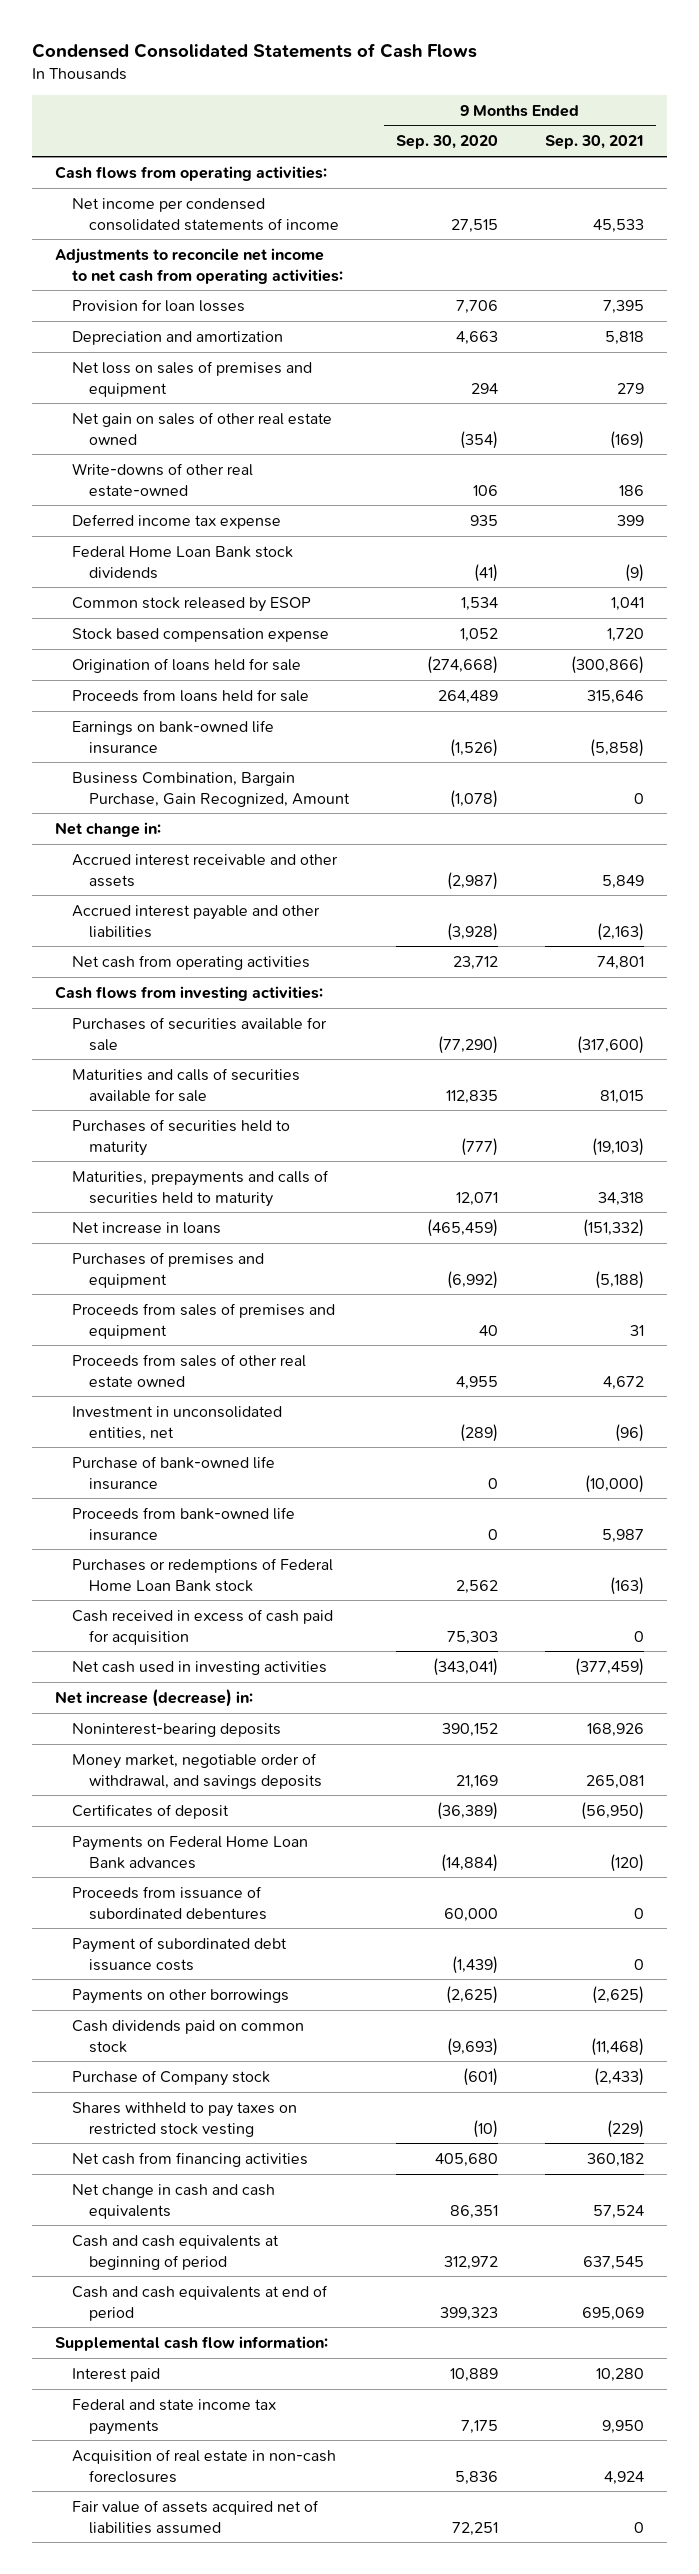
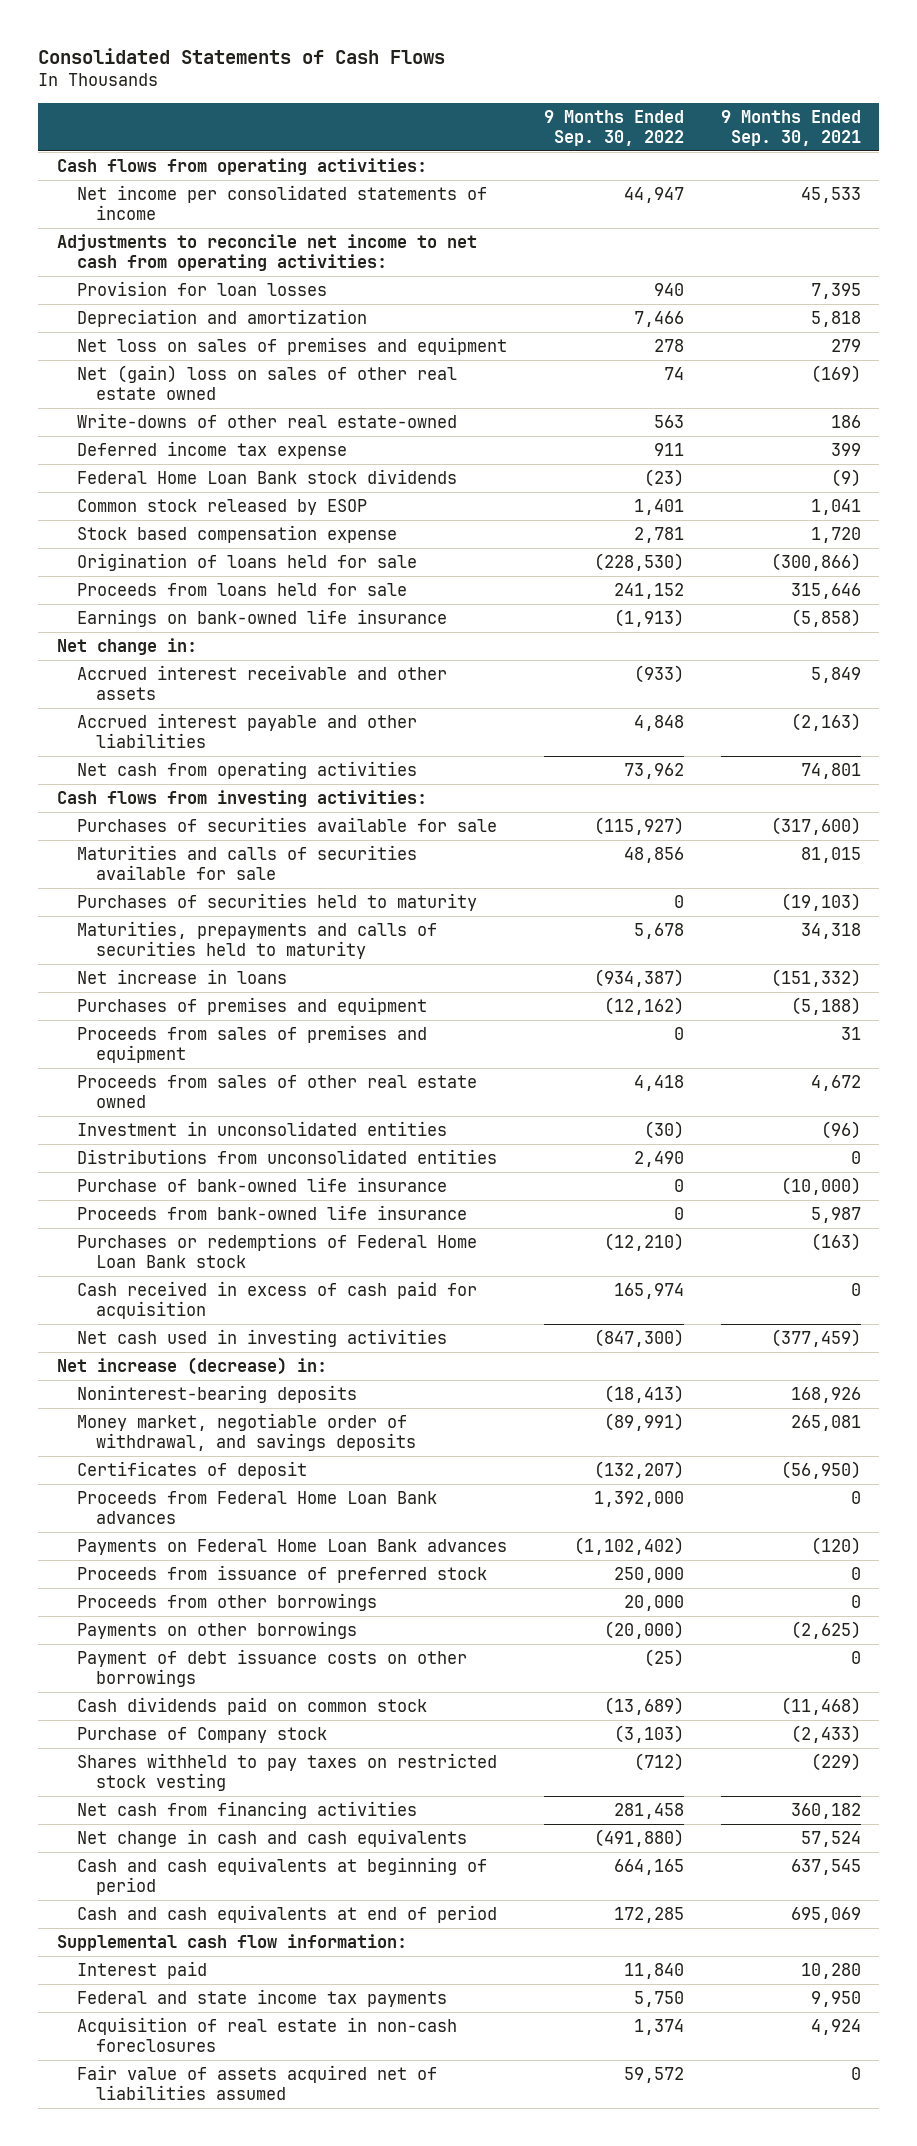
- Condensed Consolidated Statements of Cash Flows
+ Consolidated Statements of Cash Flows
- | 9 Months Ended Sep. 30, 2020 | 9 Months Ended Sep. 30, 2021
+ | 9 Months Ended Sep. 30, 2022 | 9 Months Ended Sep. 30, 2021
- Net income per condensed consolidated statements of income | 27,515 | 45,533
+ Net income per consolidated statements of income | 44,947 | 45,533
- Net gain on sales of other real estate owned | (354) | (169)
+ Net (gain) loss on sales of other real estate owned | 74 | (169)
- Business Combination, Bargain Purchase, Gain Recognized, Amount | (1,078) | 0
- Investment in unconsolidated entities, net | (289) | (96)
+ Investment in unconsolidated entities | (30) | (96)
+ Distributions from unconsolidated entities | 2,490 | 0
+ Proceeds from Federal Home Loan Bank advances | 1,392,000 | 0
- Proceeds from issuance of subordinated debentures | 60,000 | 0
- Payment of subordinated debt issuance costs | (1,439) | 0
+ Proceeds from issuance of preferred stock | 250,000 | 0
+ Proceeds from other borrowings | 20,000 | 0
+ Payment of debt issuance costs on other borrowings | (25) | 0

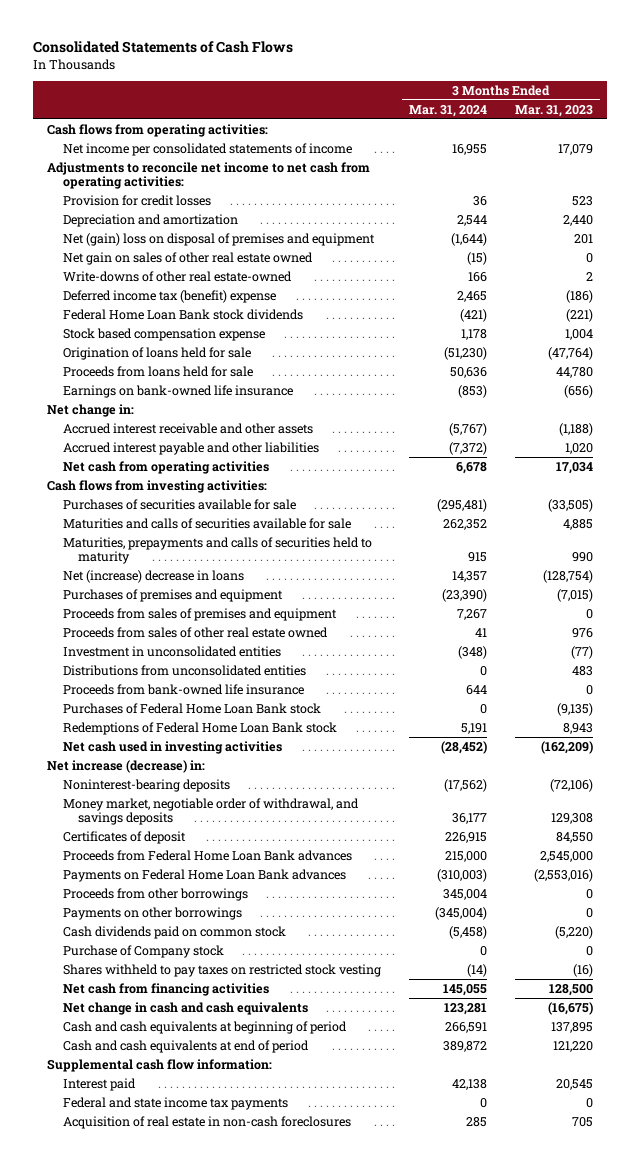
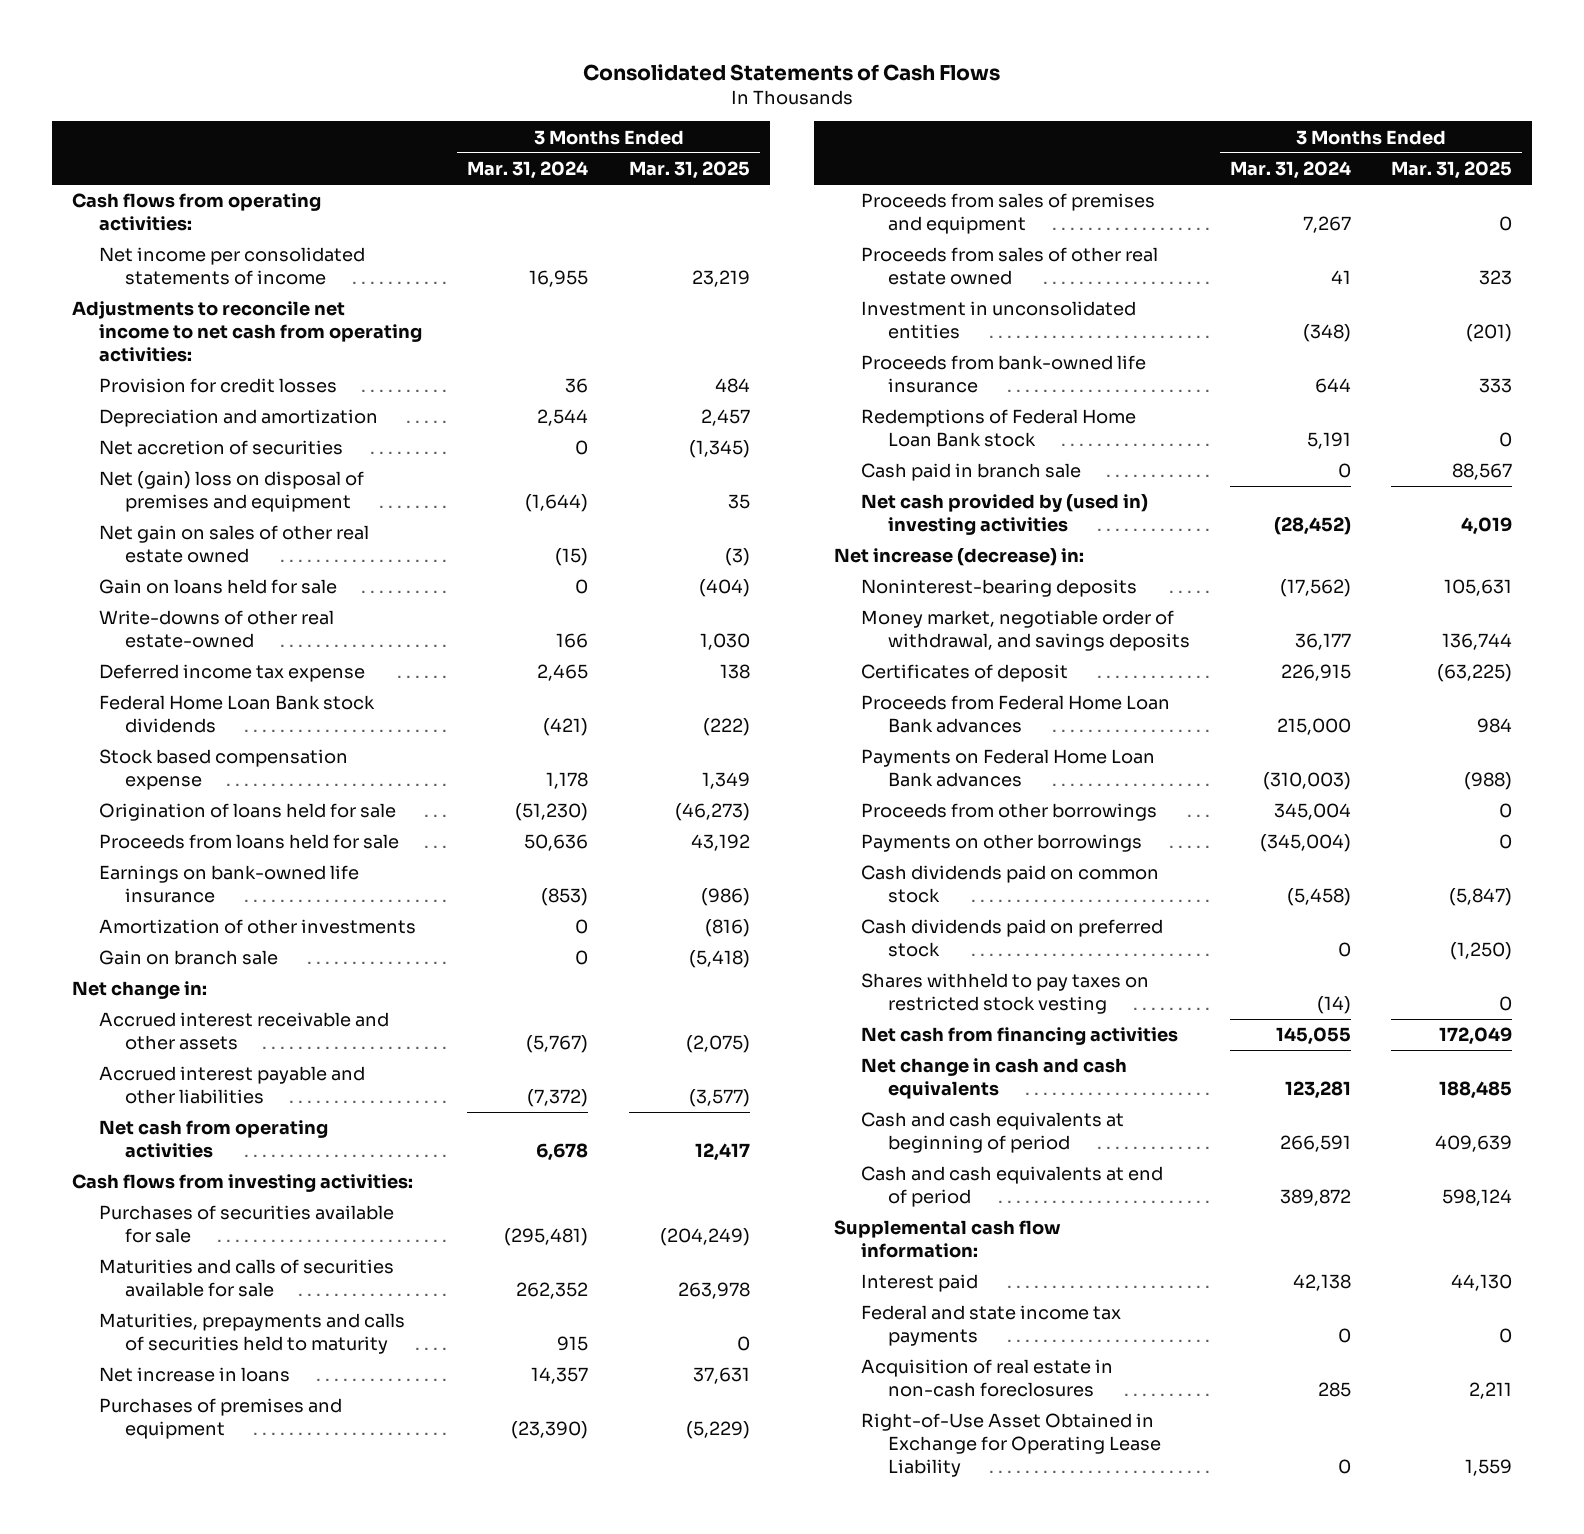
- | 3 Months Ended Mar. 31, 2024 | 3 Months Ended Mar. 31, 2023
+ | 3 Months Ended Mar. 31, 2024 | 3 Months Ended Mar. 31, 2025
+ Net accretion of securities | 0 | (1,345)
+ Gain on loans held for sale | 0 | (404)
- Deferred income tax (benefit) expense | 2,465 | (186)
+ Deferred income tax expense | 2,465 | 138
+ Amortization of other investments | 0 | (816)
+ Gain on branch sale | 0 | (5,418)
- Net (increase) decrease in loans | 14,357 | (128,754)
+ Net increase in loans | 14,357 | 37,631
- Distributions from unconsolidated entities | 0 | 483
- Purchases of Federal Home Loan Bank stock | 0 | (9,135)
- Net cash used in investing activities | (28,452) | (162,209)
+ Cash paid in branch sale | 0 | 88,567
+ Net cash provided by (used in) investing activities | (28,452) | 4,019
- Purchase of Company stock | 0 | 0
+ Cash dividends paid on preferred stock | 0 | (1,250)
+ Right-of-Use Asset Obtained in Exchange for Operating Lease Liability | 0 | 1,559

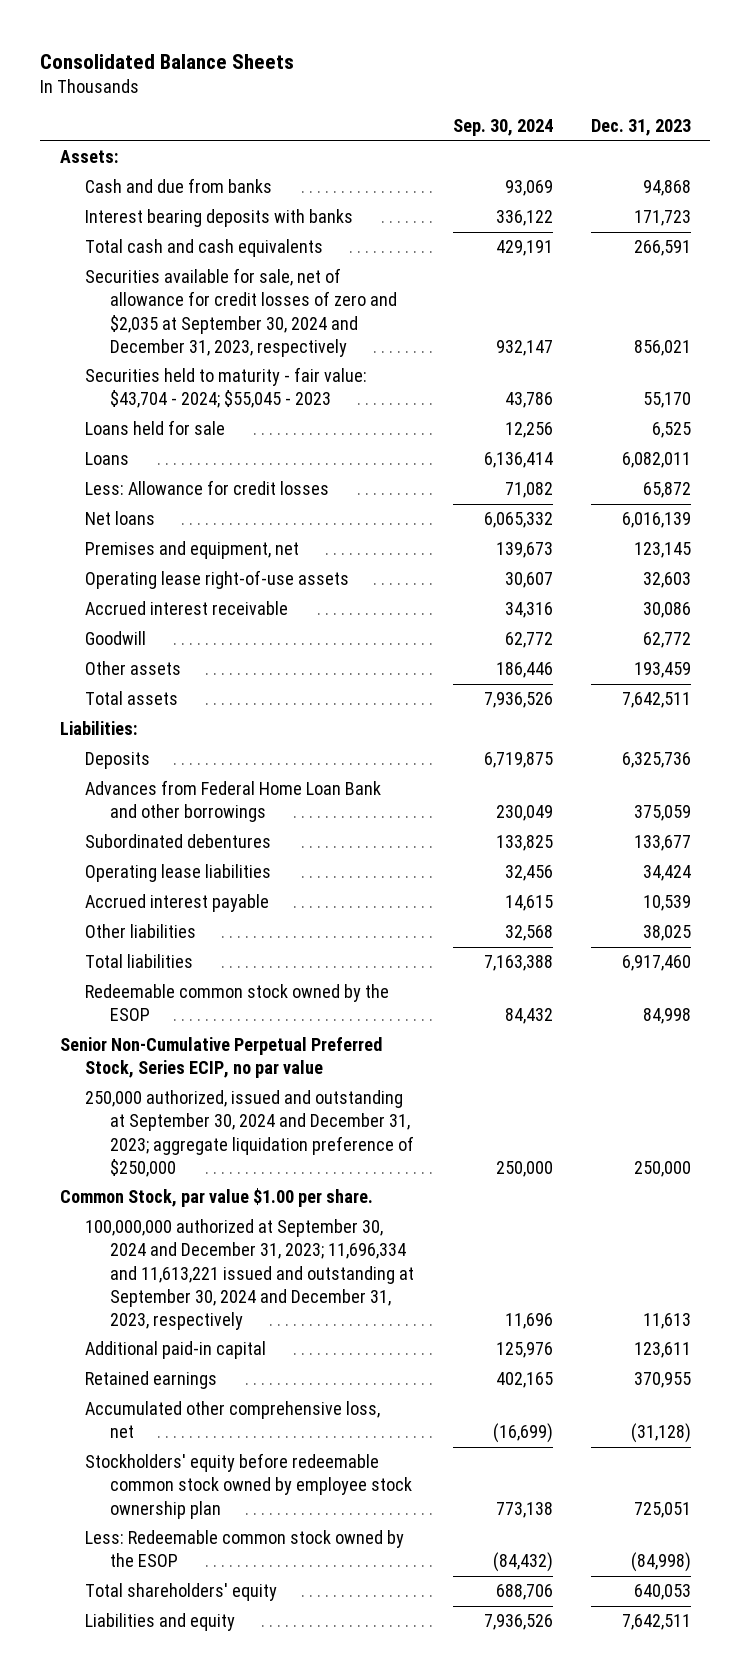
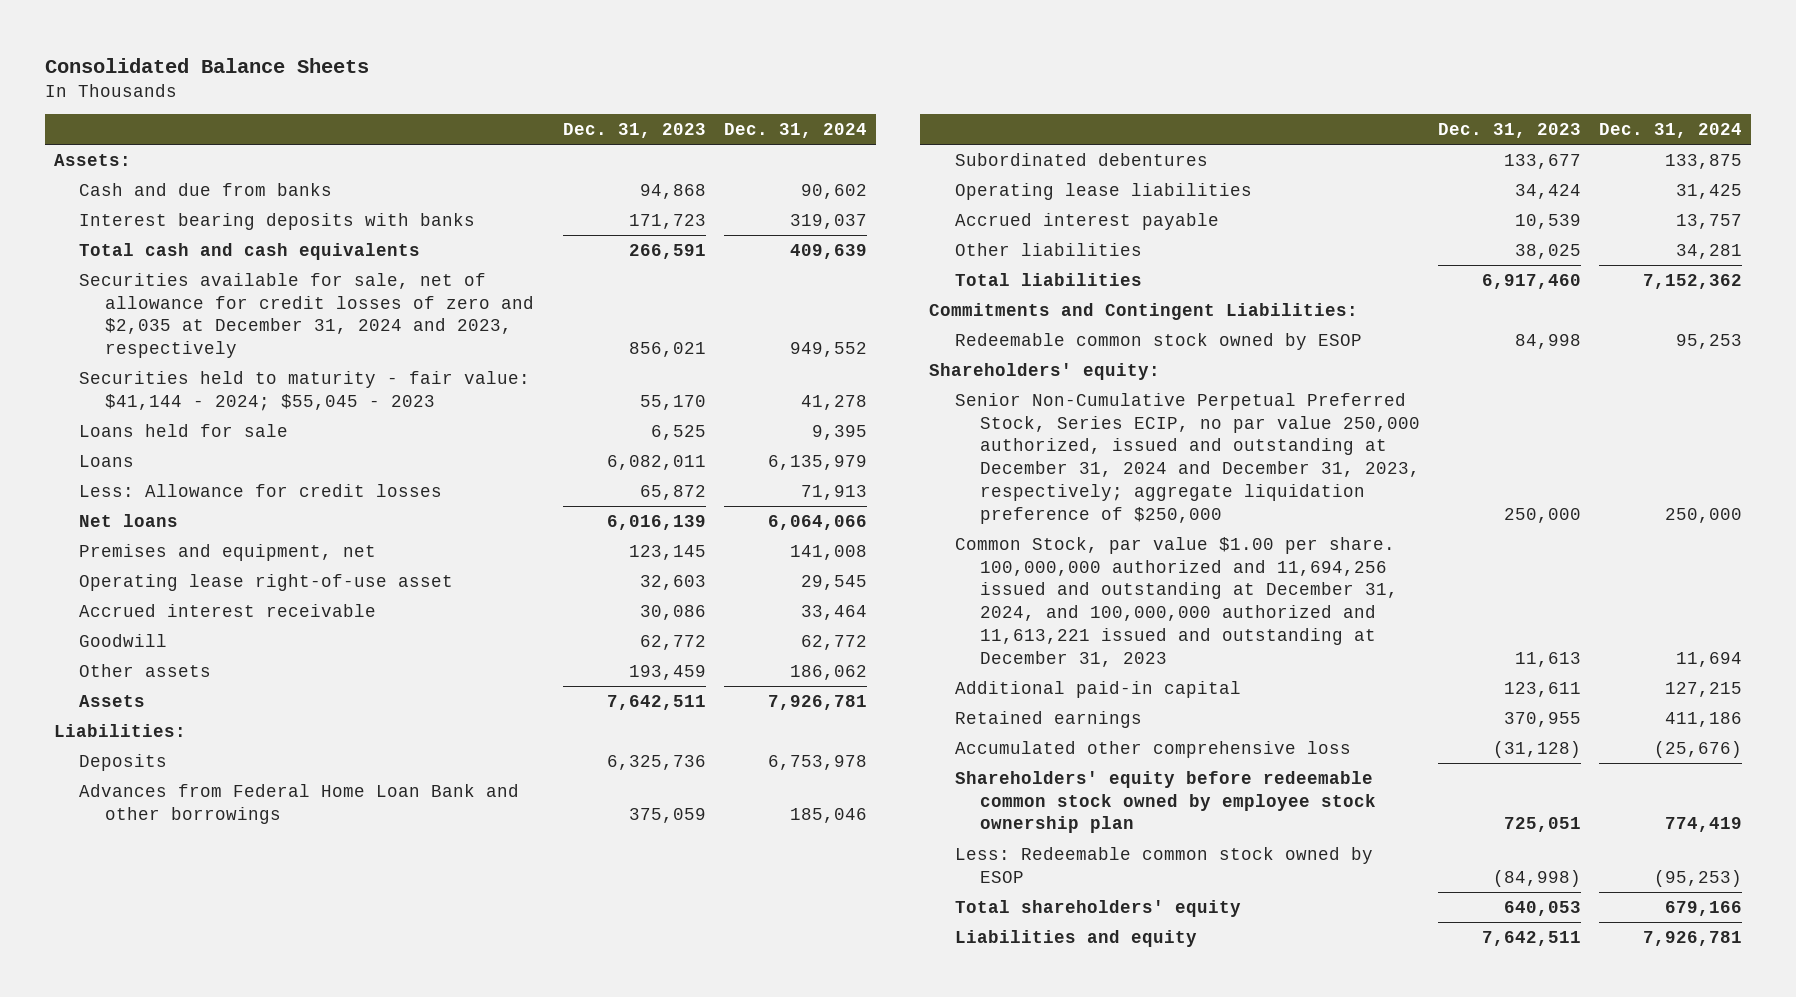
- | Sep. 30, 2024 | Dec. 31, 2023
+ | Dec. 31, 2023 | Dec. 31, 2024
- Securities available for sale, net of allowance for credit losses of zero and $2,035 at September 30, 2024 and December 31, 2023, respectively | 932,147 | 856,021
- Securities held to maturity - fair value: $43,704 - 2024; $55,045 - 2023 | 43,786 | 55,170
+ Securities available for sale, net of allowance for credit losses of zero and $2,035 at December 31, 2024 and 2023, respectively | 856,021 | 949,552
+ Securities held to maturity - fair value: $41,144 - 2024; $55,045 - 2023 | 55,170 | 41,278
- Operating lease right-of-use assets | 30,607 | 32,603
+ Operating lease right-of-use asset | 32,603 | 29,545
- Total assets | 7,936,526 | 7,642,511
+ Assets | 7,642,511 | 7,926,781
- Redeemable common stock owned by the ESOP | 84,432 | 84,998
- Senior Non-Cumulative Perpetual Preferred Stock, Series ECIP, no par value
- 250,000 authorized, issued and outstanding at September 30, 2024 and December 31, 2023; aggregate liquidation preference of $250,000 | 250,000 | 250,000
- Common Stock, par value $1.00 per share.
- 100,000,000 authorized at September 30, 2024 and December 31, 2023; 11,696,334 and 11,613,221 issued and outstanding at September 30, 2024 and December 31, 2023, respectively | 11,696 | 11,613
+ Commitments and Contingent Liabilities:
+ Redeemable common stock owned by ESOP | 84,998 | 95,253
+ Shareholders' equity:
+ Senior Non-Cumulative Perpetual Preferred Stock, Series ECIP, no par value 250,000 authorized, issued and outstanding at December 31, 2024 and December 31, 2023, respectively; aggregate liquidation preference of $250,000 | 250,000 | 250,000
+ Common Stock, par value $1.00 per share. 100,000,000 authorized and 11,694,256 issued and outstanding at December 31, 2024, and 100,000,000 authorized and 11,613,221 issued and outstanding at December 31, 2023 | 11,613 | 11,694
- Accumulated other comprehensive loss, net | (16,699) | (31,128)
- Stockholders' equity before redeemable common stock owned by employee stock ownership plan | 773,138 | 725,051
- Less: Redeemable common stock owned by the ESOP | (84,432) | (84,998)
+ Accumulated other comprehensive loss | (31,128) | (25,676)
+ Shareholders' equity before redeemable common stock owned by employee stock ownership plan | 725,051 | 774,419
+ Less: Redeemable common stock owned by ESOP | (84,998) | (95,253)

